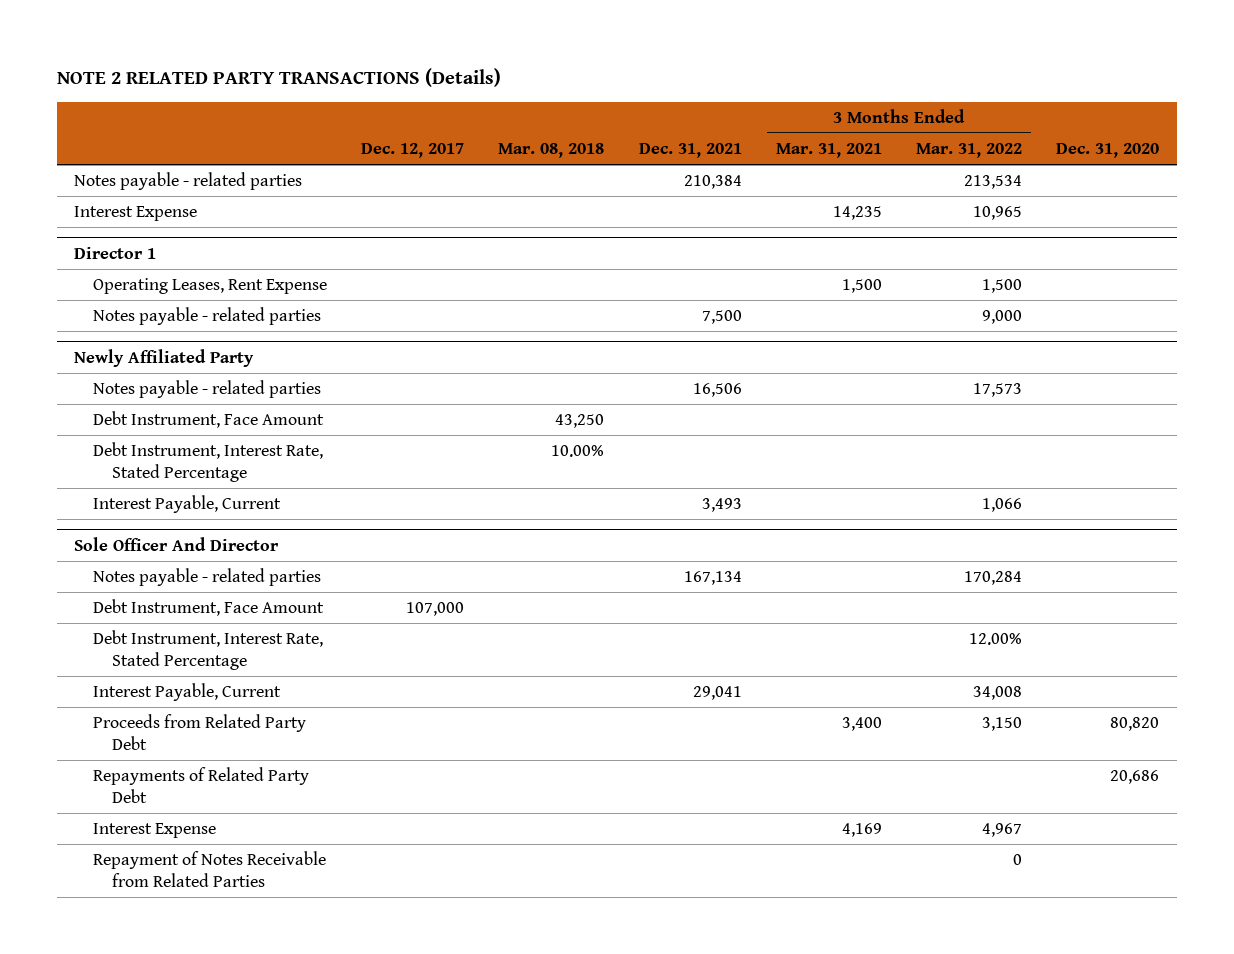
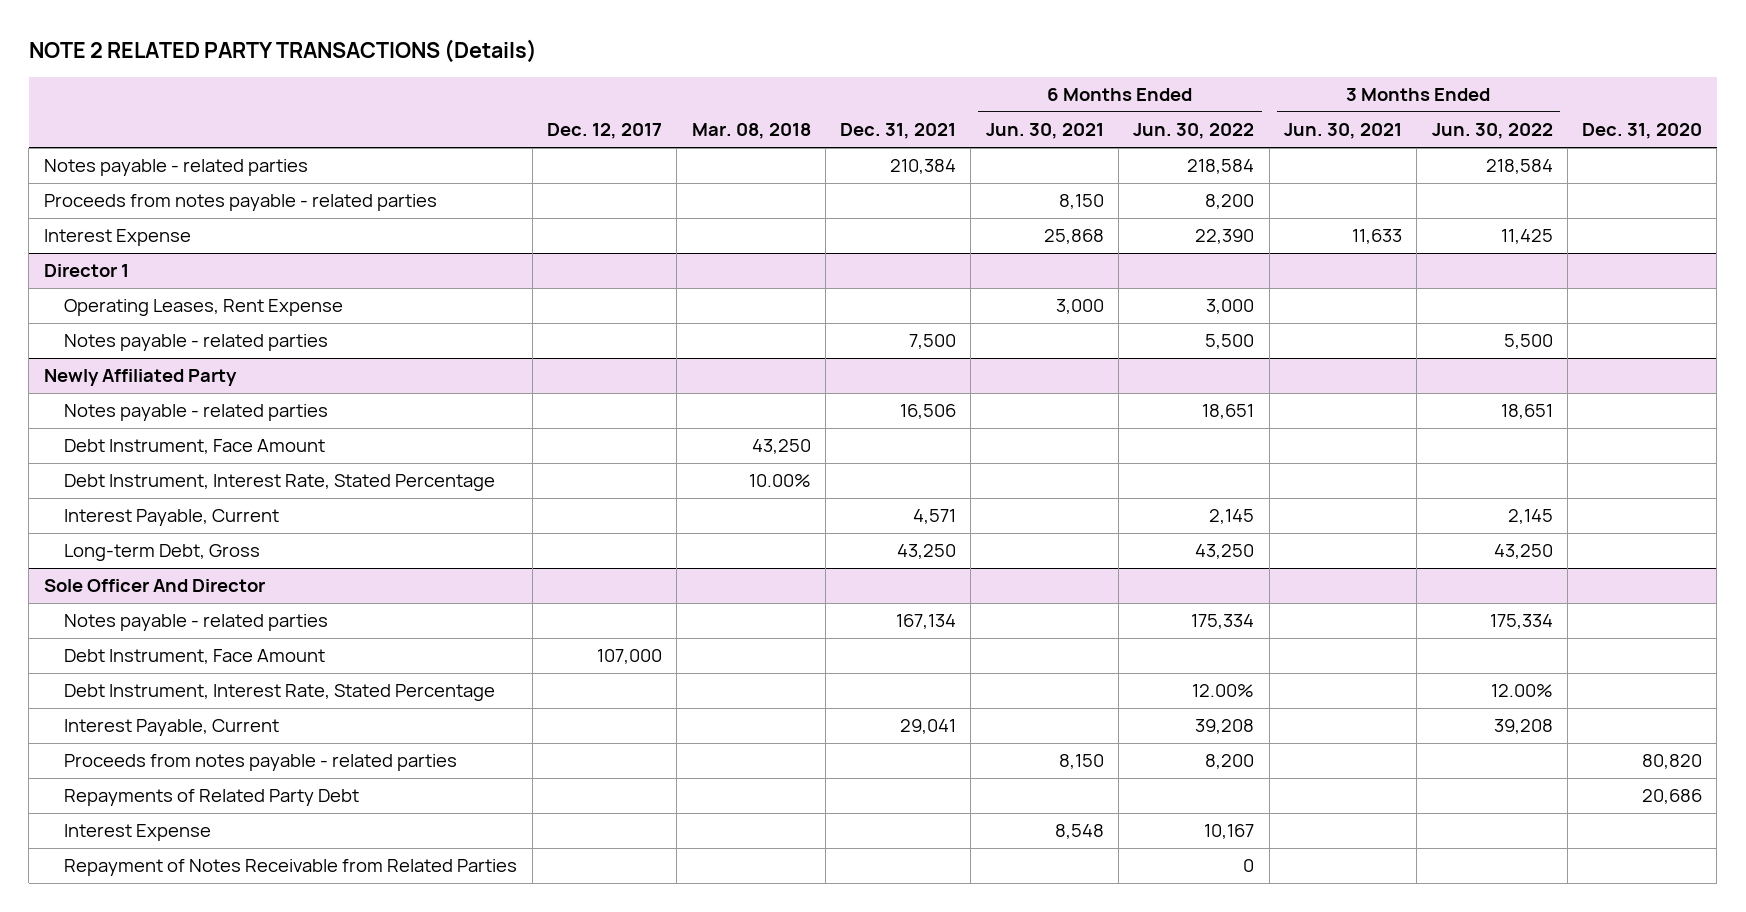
- | Dec. 12, 2017 | Mar. 08, 2018 | Dec. 31, 2021 | 3 Months Ended Mar. 31, 2021 | 3 Months Ended Mar. 31, 2022 | Dec. 31, 2020
+ | Dec. 12, 2017 | Mar. 08, 2018 | Dec. 31, 2021 | 6 Months Ended Jun. 30, 2021 | 6 Months Ended Jun. 30, 2022 | 3 Months Ended Jun. 30, 2021 | 3 Months Ended Jun. 30, 2022 | Dec. 31, 2020
+ Proceeds from notes payable - related parties | | | | 8,150 | 8,200 | | |
@ Newly Affiliated Party
- Interest Payable, Current | | | 3,493 | | 1,066 |
+ Interest Payable, Current | | | 4,571 | | 2,145 | | 2,145 |
+ Long-term Debt, Gross | | | 43,250 | | 43,250 | | 43,250 |
@ Sole Officer And Director
- Proceeds from Related Party Debt | | | | 3,400 | 3,150 | 80,820
+ Proceeds from notes payable - related parties | | | | 8,150 | 8,200 | | | 80,820

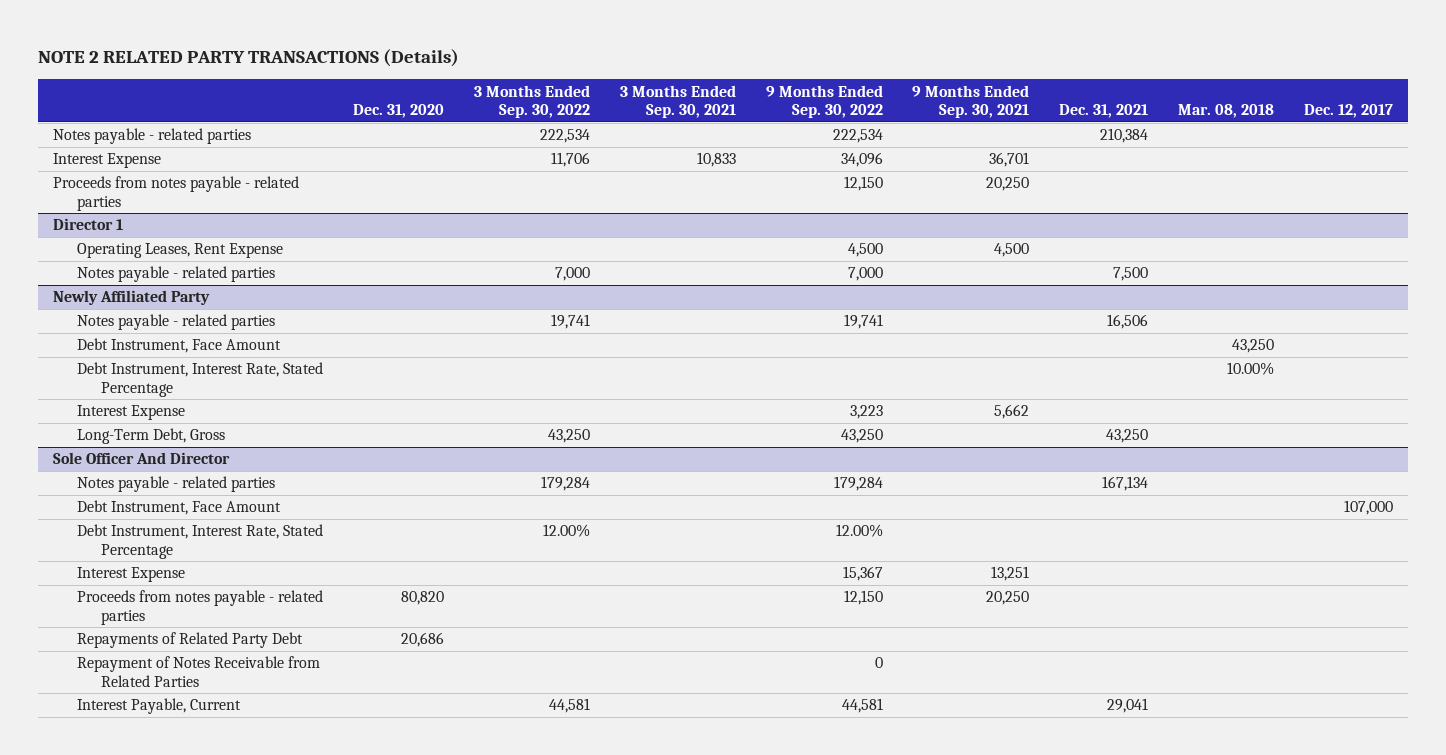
- | Dec. 12, 2017 | Mar. 08, 2018 | Dec. 31, 2021 | 6 Months Ended Jun. 30, 2021 | 6 Months Ended Jun. 30, 2022 | 3 Months Ended Jun. 30, 2021 | 3 Months Ended Jun. 30, 2022 | Dec. 31, 2020
+ | Dec. 31, 2020 | 3 Months Ended Sep. 30, 2022 | 3 Months Ended Sep. 30, 2021 | 9 Months Ended Sep. 30, 2022 | 9 Months Ended Sep. 30, 2021 | Dec. 31, 2021 | Mar. 08, 2018 | Dec. 12, 2017
moved down: Proceeds from notes payable - related parties | | | | 12,150 | 20,250 | | |
@ Newly Affiliated Party
- Interest Payable, Current | | | 4,571 | | 2,145 | | 2,145 |
- Long-term Debt, Gross | | | 43,250 | | 43,250 | | 43,250 |
+ Interest Expense | | | | 3,223 | 5,662 | | |
+ Long-Term Debt, Gross | | 43,250 | | 43,250 | | 43,250 | |
@ Sole Officer And Director
moved up: Interest Expense | | | | 15,367 | 13,251 | | |
moved down: Interest Payable, Current | | 44,581 | | 44,581 | | 29,041 | |

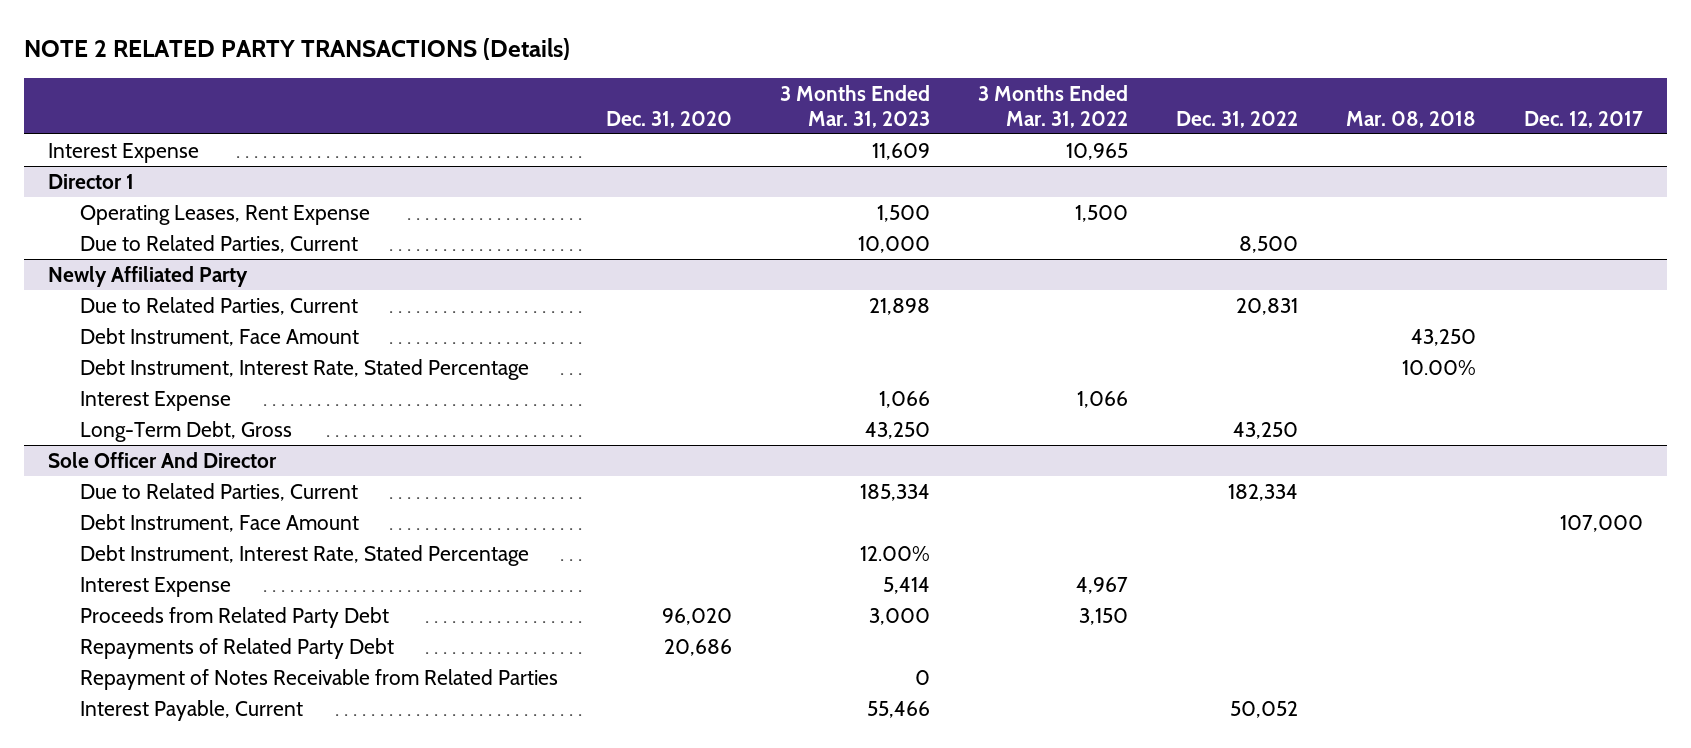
- | Dec. 31, 2020 | 3 Months Ended Sep. 30, 2022 | 3 Months Ended Sep. 30, 2021 | 9 Months Ended Sep. 30, 2022 | 9 Months Ended Sep. 30, 2021 | Dec. 31, 2021 | Mar. 08, 2018 | Dec. 12, 2017
+ | Dec. 31, 2020 | 3 Months Ended Mar. 31, 2023 | 3 Months Ended Mar. 31, 2022 | Dec. 31, 2022 | Mar. 08, 2018 | Dec. 12, 2017
- Notes payable - related parties | | 222,534 | | 222,534 | | 210,384 | |
- Proceeds from notes payable - related parties | | | | 12,150 | 20,250 | | |
@ Director 1
- Notes payable - related parties | | 7,000 | | 7,000 | | 7,500 | |
+ Due to Related Parties, Current | | 10,000 | | 8,500 | |
@ Newly Affiliated Party
- Notes payable - related parties | | 19,741 | | 19,741 | | 16,506 | |
+ Due to Related Parties, Current | | 21,898 | | 20,831 | |
@ Sole Officer And Director
- Notes payable - related parties | | 179,284 | | 179,284 | | 167,134 | |
+ Due to Related Parties, Current | | 185,334 | | 182,334 | |
- Proceeds from notes payable - related parties | 80,820 | | | 12,150 | 20,250 | | |
+ Proceeds from Related Party Debt | 96,020 | 3,000 | 3,150 | | |

